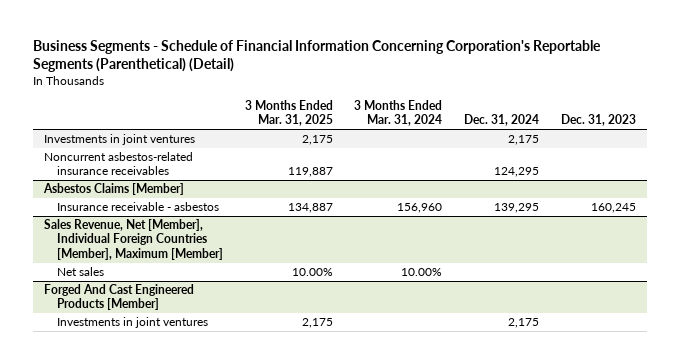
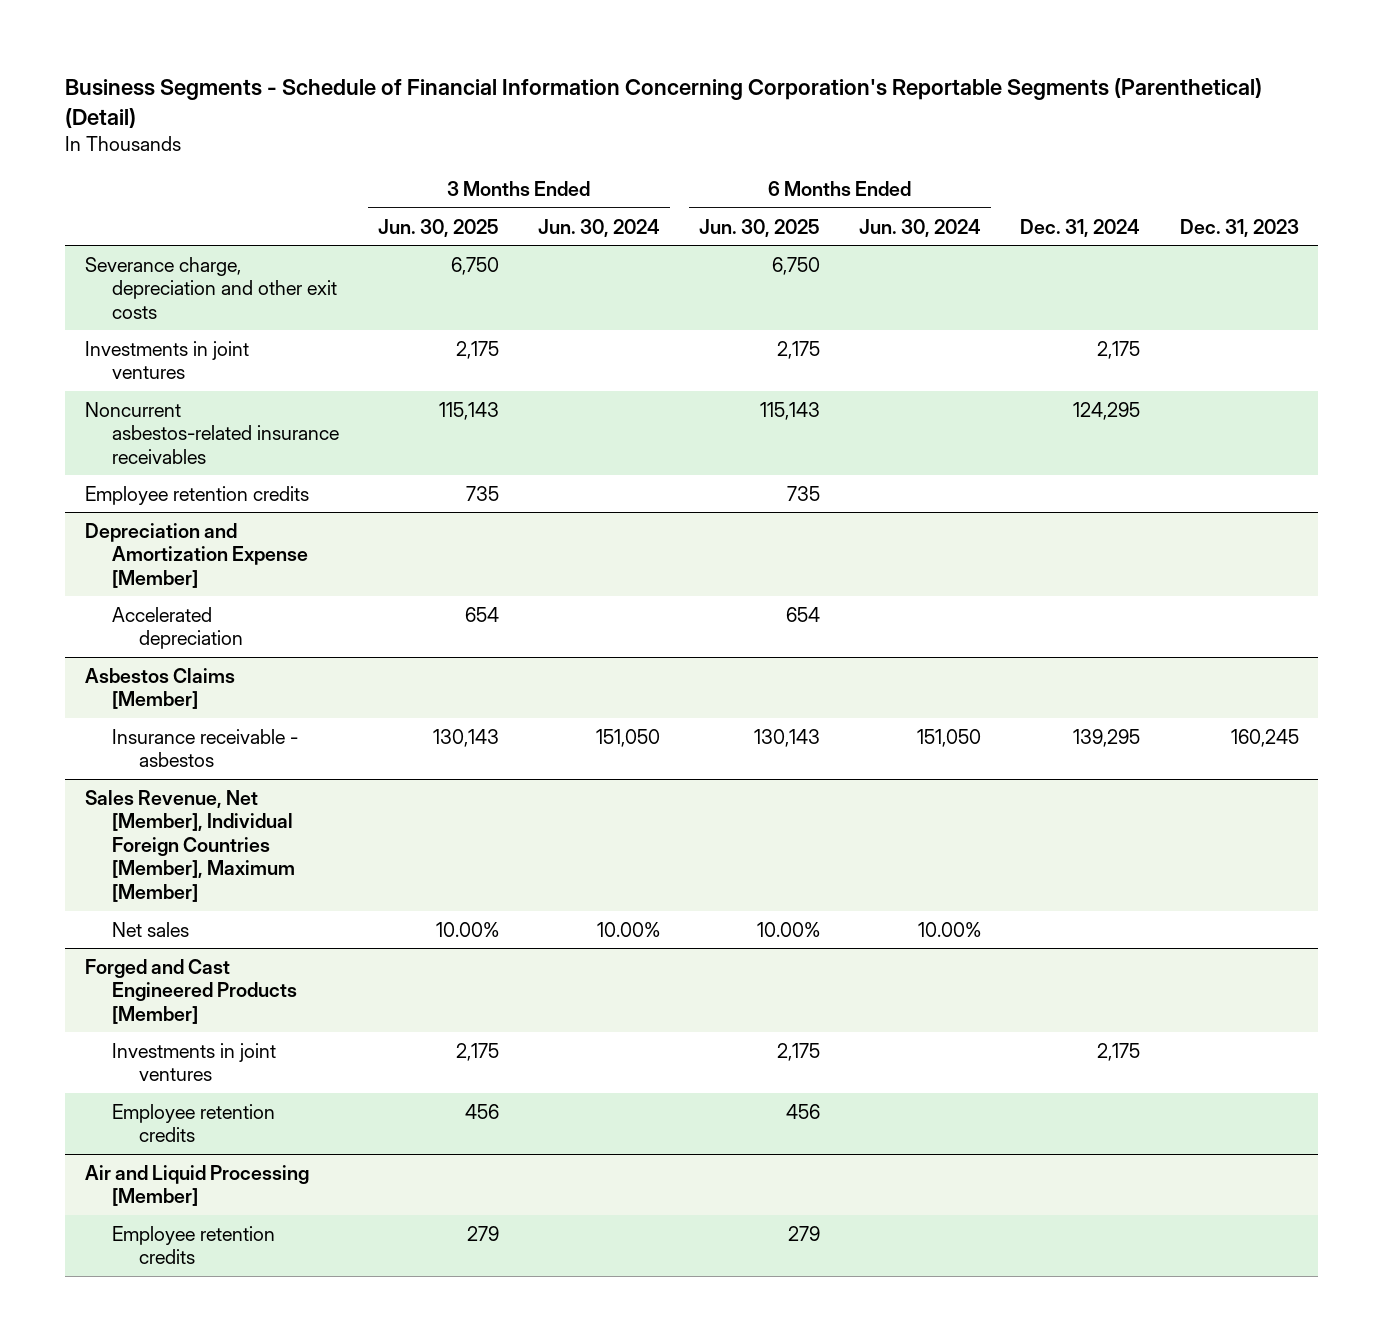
- | 3 Months Ended Mar. 31, 2025 | 3 Months Ended Mar. 31, 2024 | Dec. 31, 2024 | Dec. 31, 2023
+ | 3 Months Ended Jun. 30, 2025 | 3 Months Ended Jun. 30, 2024 | 6 Months Ended Jun. 30, 2025 | 6 Months Ended Jun. 30, 2024 | Dec. 31, 2024 | Dec. 31, 2023
+ Severance charge, depreciation and other exit costs | 6,750 | | 6,750 | | |
+ Employee retention credits | 735 | | 735 | | |
+ Depreciation and Amortization Expense [Member]
+ Accelerated depreciation | 654 | | 654 | | |
- Forged And Cast Engineered Products [Member]
+ Forged and Cast Engineered Products [Member]
+ Employee retention credits | 456 | | 456 | | |
+ Air and Liquid Processing [Member]
+ Employee retention credits | 279 | | 279 | | |

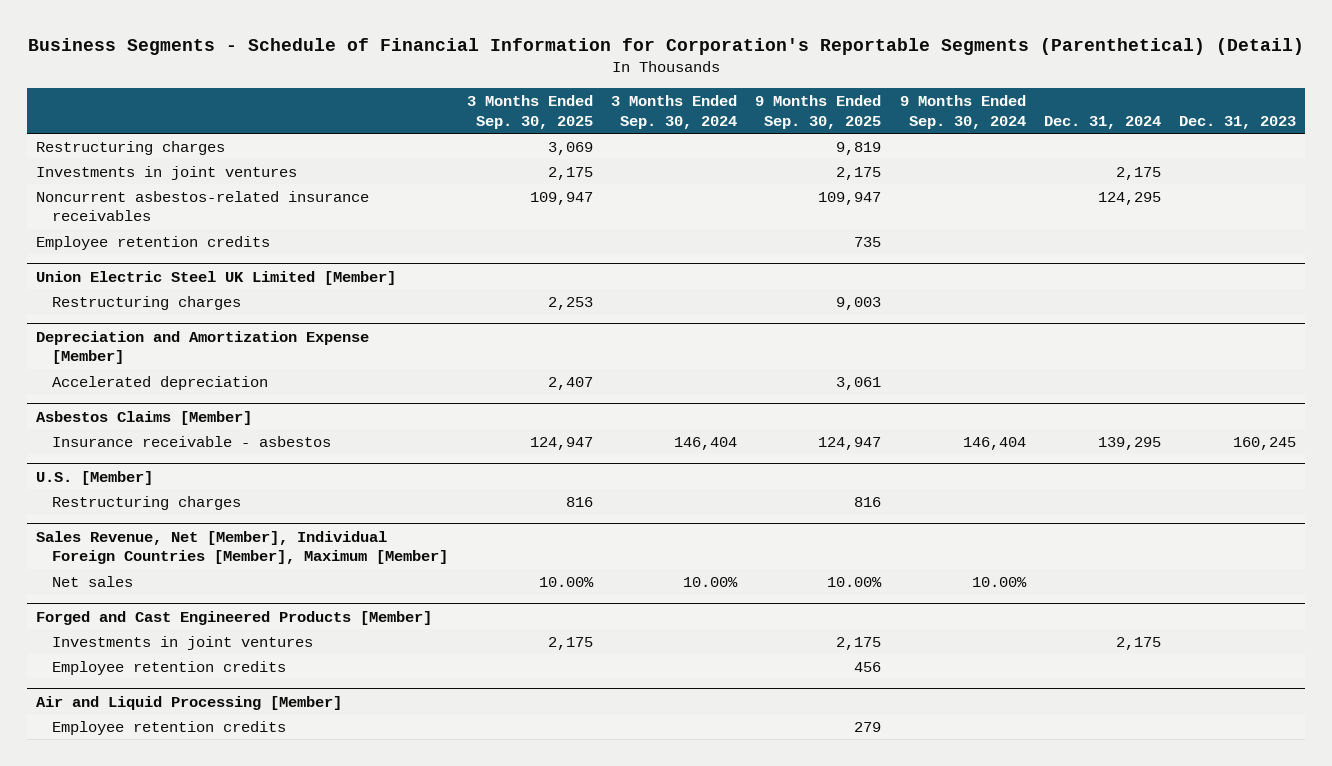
- Business Segments - Schedule of Financial Information Concerning Corporation's Reportable Segments (Parenthetical) (Detail)
+ Business Segments - Schedule of Financial Information for Corporation's Reportable Segments (Parenthetical) (Detail)
- | 3 Months Ended Jun. 30, 2025 | 3 Months Ended Jun. 30, 2024 | 6 Months Ended Jun. 30, 2025 | 6 Months Ended Jun. 30, 2024 | Dec. 31, 2024 | Dec. 31, 2023
+ | 3 Months Ended Sep. 30, 2025 | 3 Months Ended Sep. 30, 2024 | 9 Months Ended Sep. 30, 2025 | 9 Months Ended Sep. 30, 2024 | Dec. 31, 2024 | Dec. 31, 2023
- Severance charge, depreciation and other exit costs | 6,750 | | 6,750 | | |
+ Restructuring charges | 3,069 | | 9,819 | | |
+ Union Electric Steel UK Limited [Member]
+ Restructuring charges | 2,253 | | 9,003 | | |
+ U.S. [Member]
+ Restructuring charges | 816 | | 816 | | |

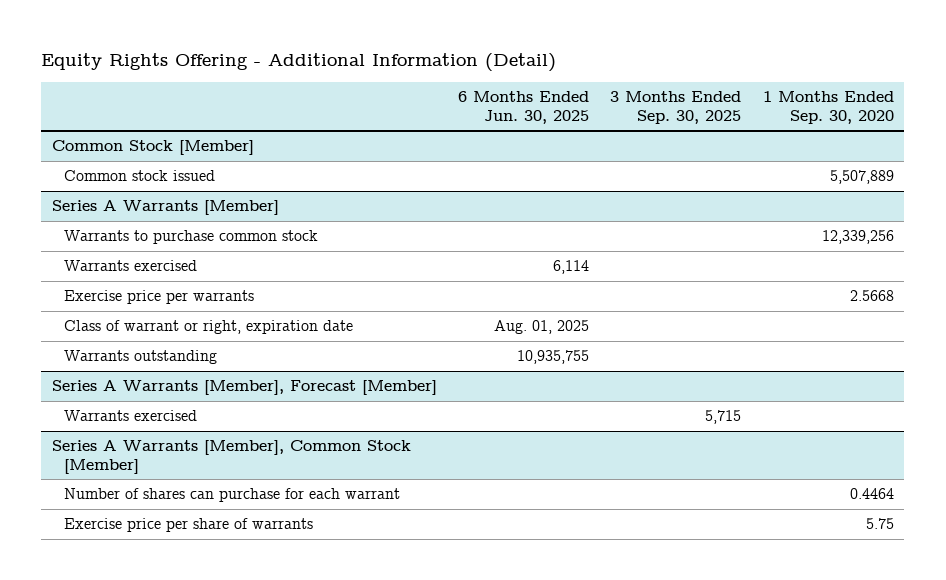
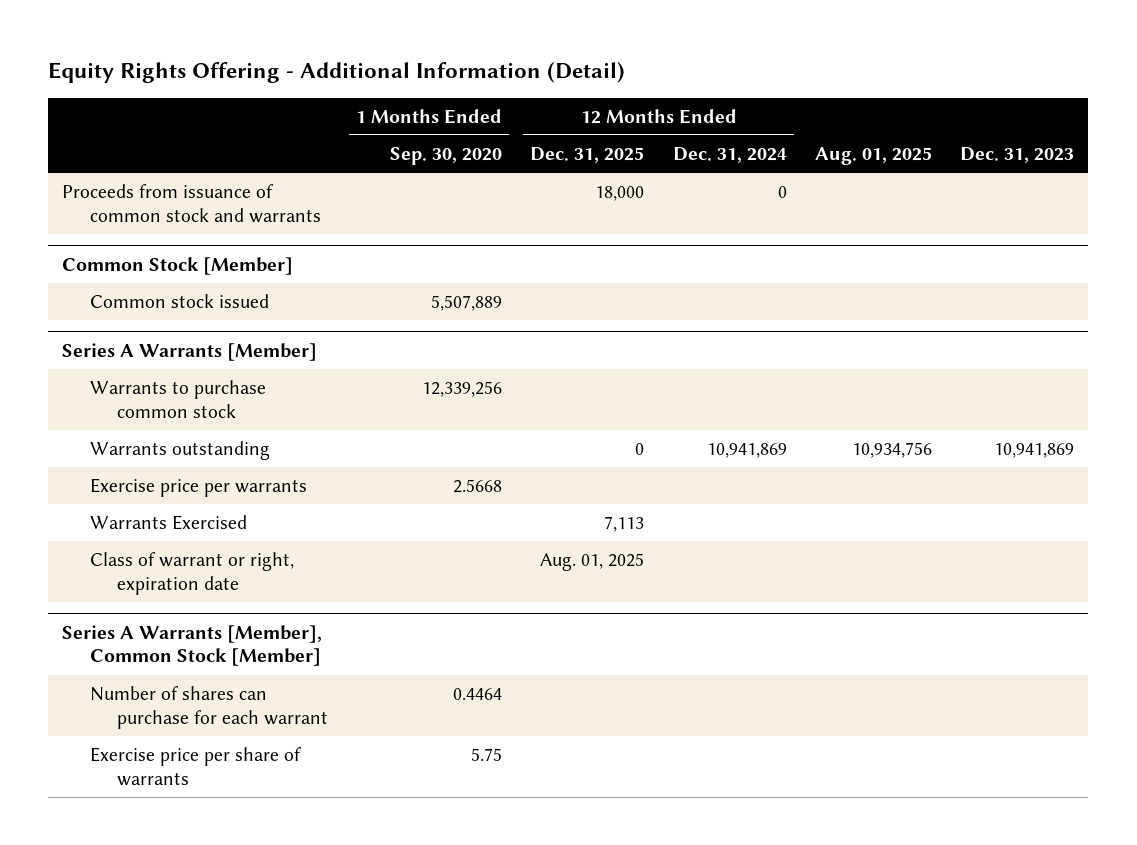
- | 6 Months Ended Jun. 30, 2025 | 3 Months Ended Sep. 30, 2025 | 1 Months Ended Sep. 30, 2020
+ | 1 Months Ended Sep. 30, 2020 | 12 Months Ended Dec. 31, 2025 | 12 Months Ended Dec. 31, 2024 | Aug. 01, 2025 | Dec. 31, 2023
+ Proceeds from issuance of common stock and warrants | | 18,000 | 0 | |
@ Series A Warrants [Member]
- Warrants exercised | 6,114 | |
moved up: Warrants outstanding | | 0 | 10,941,869 | 10,934,756 | 10,941,869
+ Warrants Exercised | | 7,113 | | |
- Series A Warrants [Member], Forecast [Member]
- Warrants exercised | | 5,715 |

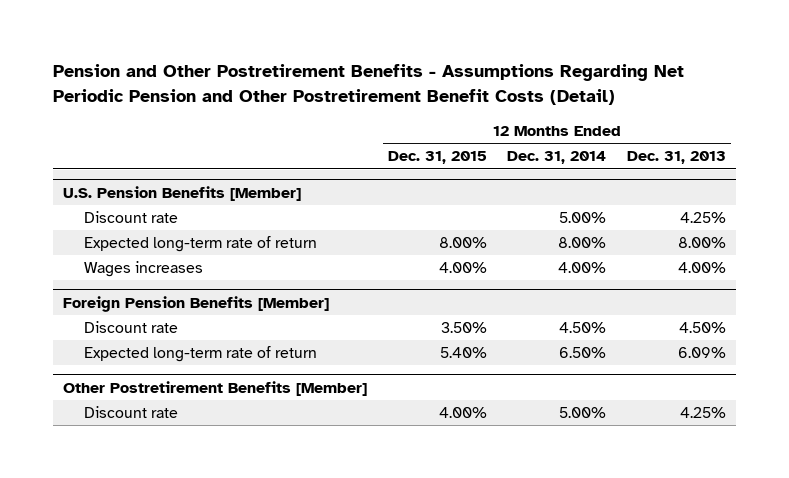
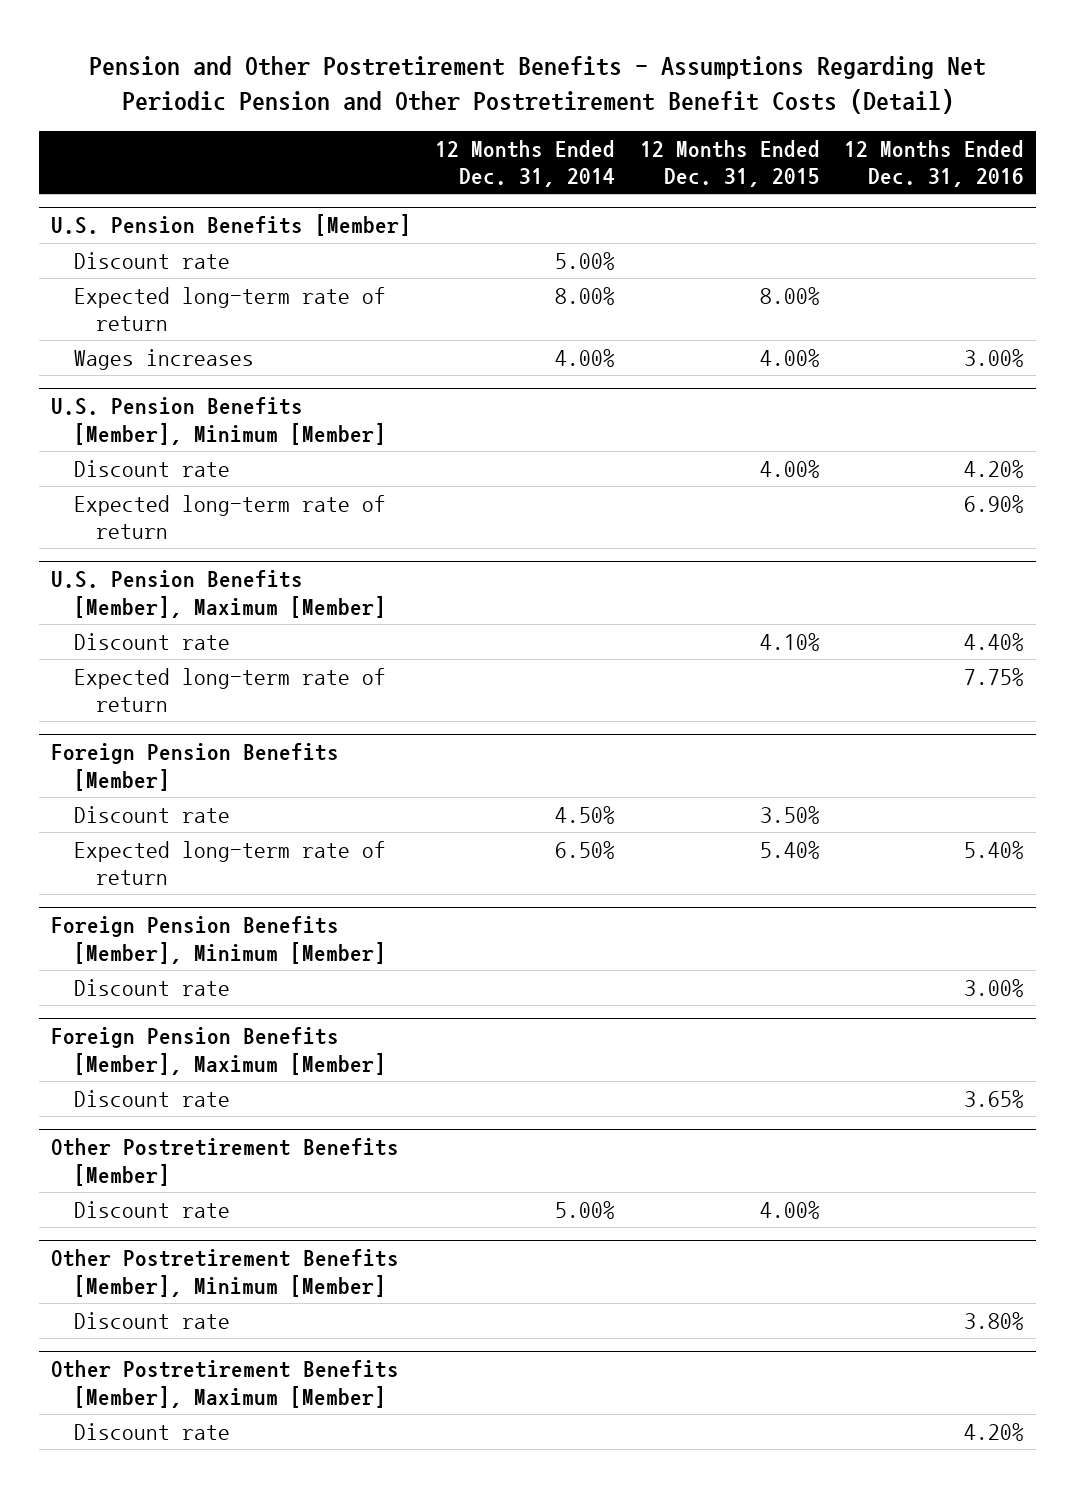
- | 12 Months Ended Dec. 31, 2015 | 12 Months Ended Dec. 31, 2014 | 12 Months Ended Dec. 31, 2013
+ | 12 Months Ended Dec. 31, 2014 | 12 Months Ended Dec. 31, 2015 | 12 Months Ended Dec. 31, 2016
+ U.S. Pension Benefits [Member], Minimum [Member]
+ Discount rate | | 4.00% | 4.20%
+ Expected long-term rate of return | | | 6.90%
+ U.S. Pension Benefits [Member], Maximum [Member]
+ Discount rate | | 4.10% | 4.40%
+ Expected long-term rate of return | | | 7.75%
+ Foreign Pension Benefits [Member], Minimum [Member]
+ Discount rate | | | 3.00%
+ Foreign Pension Benefits [Member], Maximum [Member]
+ Discount rate | | | 3.65%
+ Other Postretirement Benefits [Member], Minimum [Member]
+ Discount rate | | | 3.80%
+ Other Postretirement Benefits [Member], Maximum [Member]
+ Discount rate | | | 4.20%

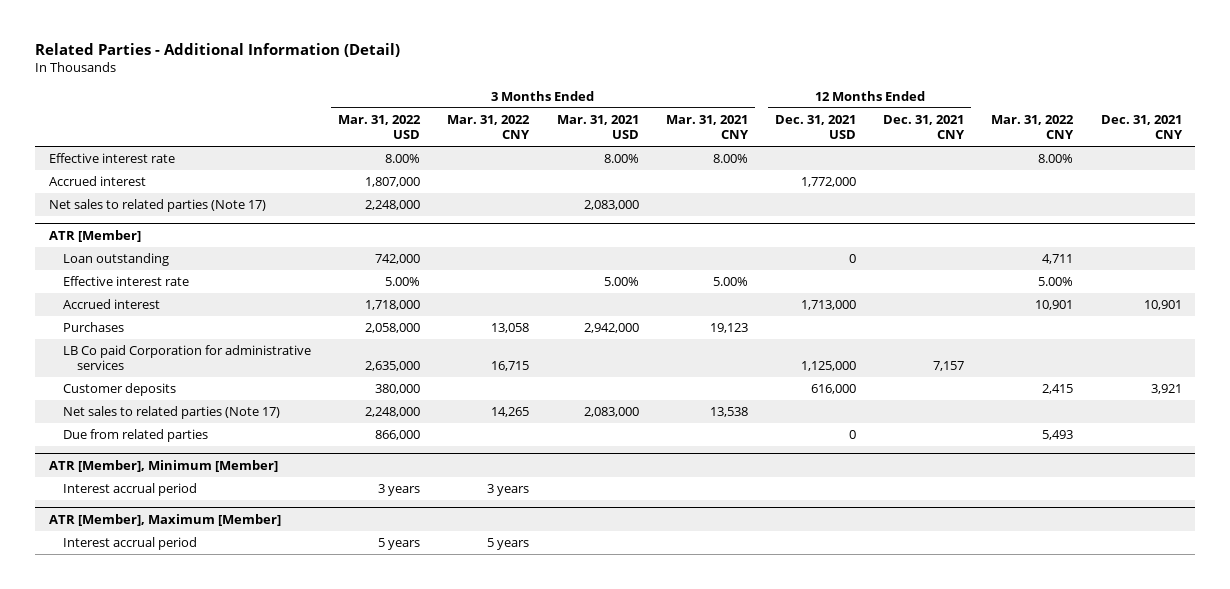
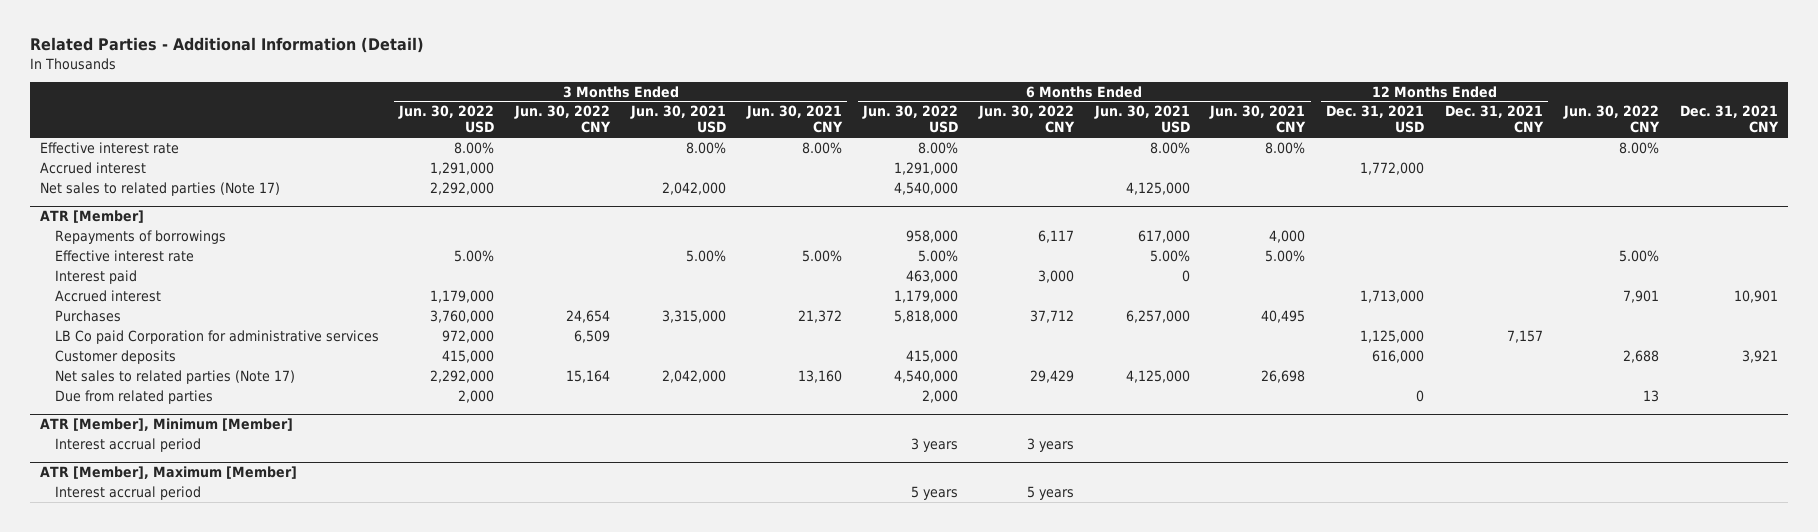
- | 3 Months Ended Mar. 31, 2022 USD | 3 Months Ended Mar. 31, 2022 CNY | 3 Months Ended Mar. 31, 2021 USD | 3 Months Ended Mar. 31, 2021 CNY | 12 Months Ended Dec. 31, 2021 USD | 12 Months Ended Dec. 31, 2021 CNY | Mar. 31, 2022 CNY | Dec. 31, 2021 CNY
+ | 3 Months Ended Jun. 30, 2022 USD | 3 Months Ended Jun. 30, 2022 CNY | 3 Months Ended Jun. 30, 2021 USD | 3 Months Ended Jun. 30, 2021 CNY | 6 Months Ended Jun. 30, 2022 USD | 6 Months Ended Jun. 30, 2022 CNY | 6 Months Ended Jun. 30, 2021 USD | 6 Months Ended Jun. 30, 2021 CNY | 12 Months Ended Dec. 31, 2021 USD | 12 Months Ended Dec. 31, 2021 CNY | Jun. 30, 2022 CNY | Dec. 31, 2021 CNY
@ ATR [Member]
- Loan outstanding | 742,000 | | | | 0 | | 4,711 |
+ Repayments of borrowings | | | | | 958,000 | 6,117 | 617,000 | 4,000 | | | |
+ Interest paid | | | | | 463,000 | 3,000 | 0 | | | | |

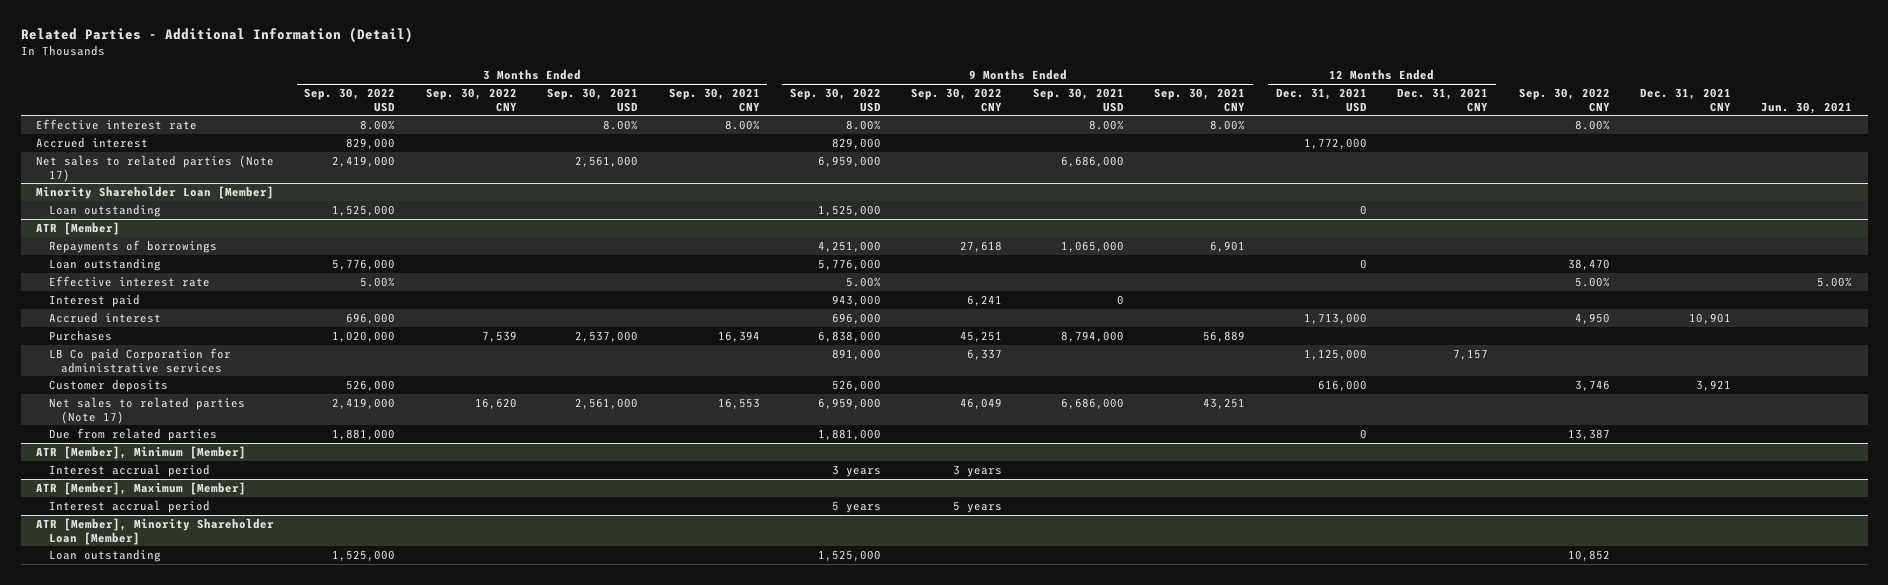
- | 3 Months Ended Jun. 30, 2022 USD | 3 Months Ended Jun. 30, 2022 CNY | 3 Months Ended Jun. 30, 2021 USD | 3 Months Ended Jun. 30, 2021 CNY | 6 Months Ended Jun. 30, 2022 USD | 6 Months Ended Jun. 30, 2022 CNY | 6 Months Ended Jun. 30, 2021 USD | 6 Months Ended Jun. 30, 2021 CNY | 12 Months Ended Dec. 31, 2021 USD | 12 Months Ended Dec. 31, 2021 CNY | Jun. 30, 2022 CNY | Dec. 31, 2021 CNY
+ | 3 Months Ended Sep. 30, 2022 USD | 3 Months Ended Sep. 30, 2022 CNY | 3 Months Ended Sep. 30, 2021 USD | 3 Months Ended Sep. 30, 2021 CNY | 9 Months Ended Sep. 30, 2022 USD | 9 Months Ended Sep. 30, 2022 CNY | 9 Months Ended Sep. 30, 2021 USD | 9 Months Ended Sep. 30, 2021 CNY | 12 Months Ended Dec. 31, 2021 USD | 12 Months Ended Dec. 31, 2021 CNY | Sep. 30, 2022 CNY | Dec. 31, 2021 CNY | Jun. 30, 2021
+ Minority Shareholder Loan [Member]
+ Loan outstanding | 1,525,000 | | | | 1,525,000 | | | | 0 | | | |
@ ATR [Member]
+ Loan outstanding | 5,776,000 | | | | 5,776,000 | | | | 0 | | 38,470 | |
+ ATR [Member], Minority Shareholder Loan [Member]
+ Loan outstanding | 1,525,000 | | | | 1,525,000 | | | | | | 10,852 | |

